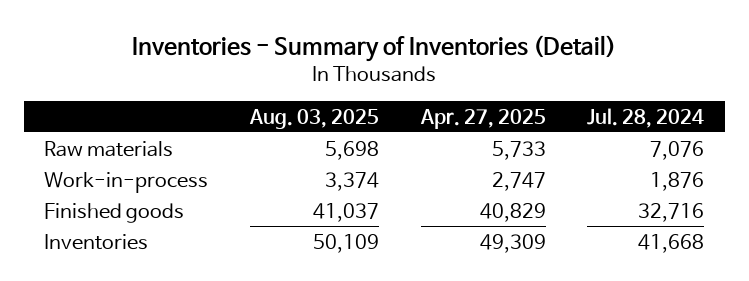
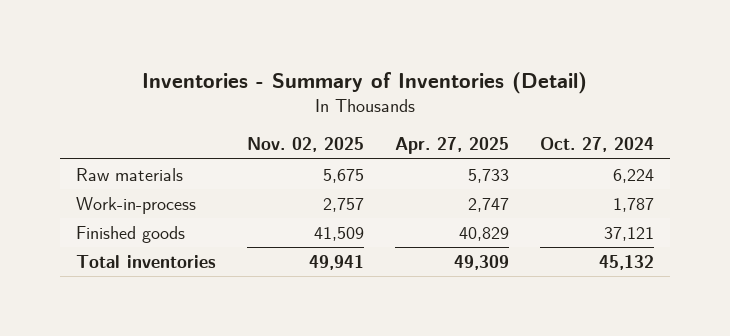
- | Aug. 03, 2025 | Apr. 27, 2025 | Jul. 28, 2024
+ | Nov. 02, 2025 | Apr. 27, 2025 | Oct. 27, 2024
- Inventories | 50,109 | 49,309 | 41,668
+ Total inventories | 49,941 | 49,309 | 45,132

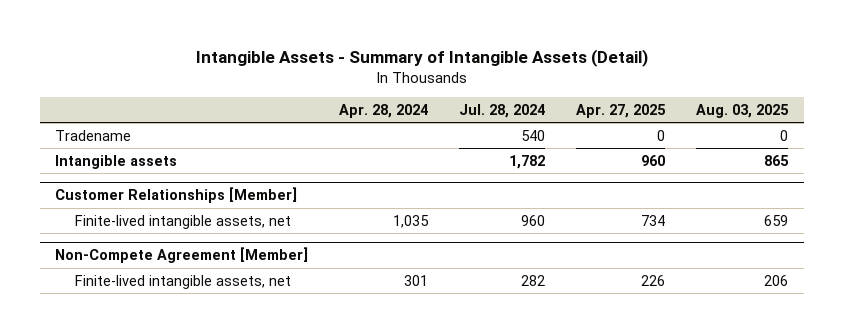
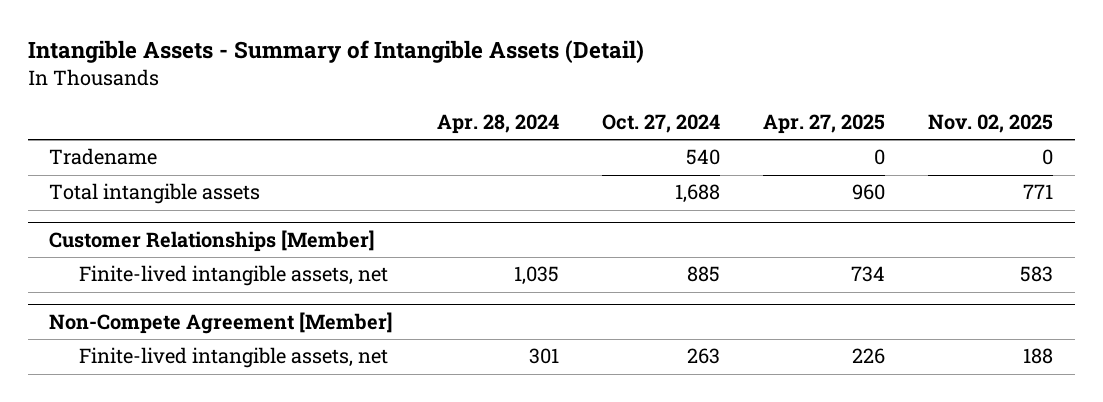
- | Apr. 28, 2024 | Jul. 28, 2024 | Apr. 27, 2025 | Aug. 03, 2025
+ | Apr. 28, 2024 | Oct. 27, 2024 | Apr. 27, 2025 | Nov. 02, 2025
- Intangible assets | | 1,782 | 960 | 865
+ Total intangible assets | | 1,688 | 960 | 771

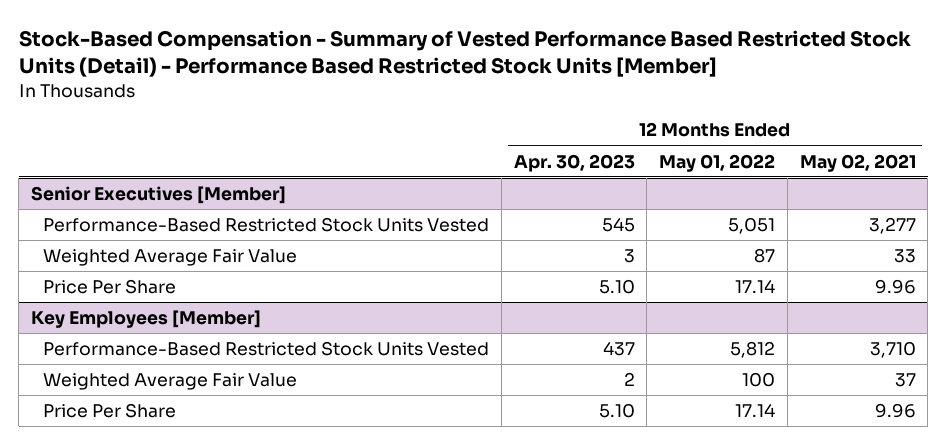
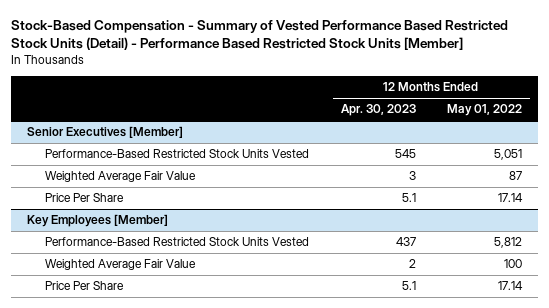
- | 12 Months Ended Apr. 30, 2023 | 12 Months Ended May 01, 2022 | 12 Months Ended May 02, 2021
+ | 12 Months Ended Apr. 30, 2023 | 12 Months Ended May 01, 2022
@ Senior Executives [Member]
- Price Per Share | 5.10 | 17.14 | 9.96
+ Price Per Share | 5.1 | 17.14
@ Key Employees [Member]
- Price Per Share | 5.10 | 17.14 | 9.96
+ Price Per Share | 5.1 | 17.14

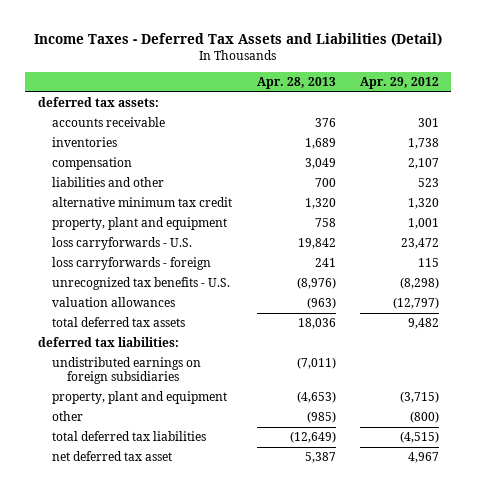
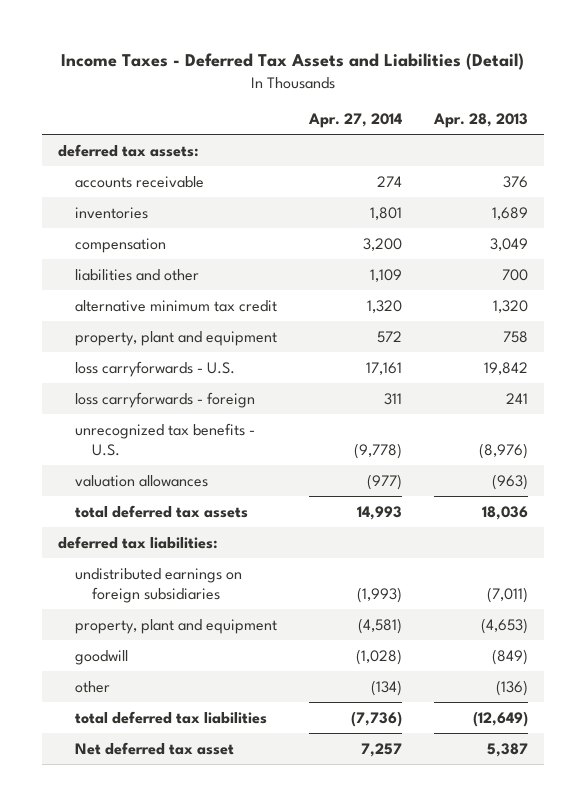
- | Apr. 28, 2013 | Apr. 29, 2012
+ | Apr. 27, 2014 | Apr. 28, 2013
- other | (985) | (800)
+ goodwill | (1,028) | (849)
+ other | (134) | (136)
- net deferred tax asset | 5,387 | 4,967
+ Net deferred tax asset | 7,257 | 5,387

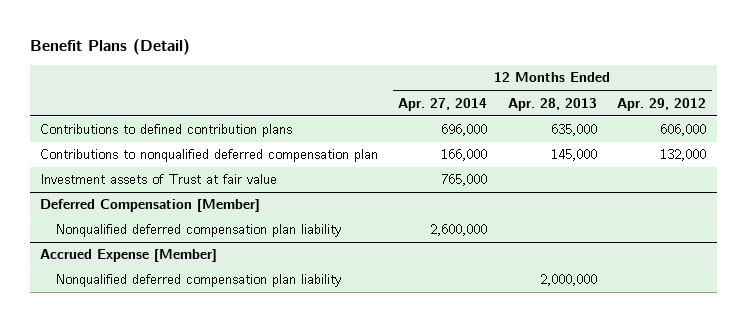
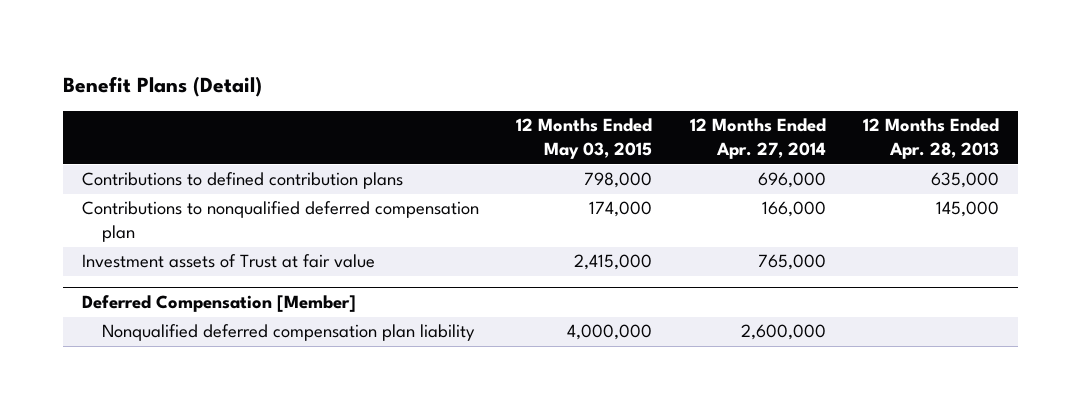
- | 12 Months Ended Apr. 27, 2014 | 12 Months Ended Apr. 28, 2013 | 12 Months Ended Apr. 29, 2012
+ | 12 Months Ended May 03, 2015 | 12 Months Ended Apr. 27, 2014 | 12 Months Ended Apr. 28, 2013
- Accrued Expense [Member]
- Nonqualified deferred compensation plan liability | | 2,000,000 |

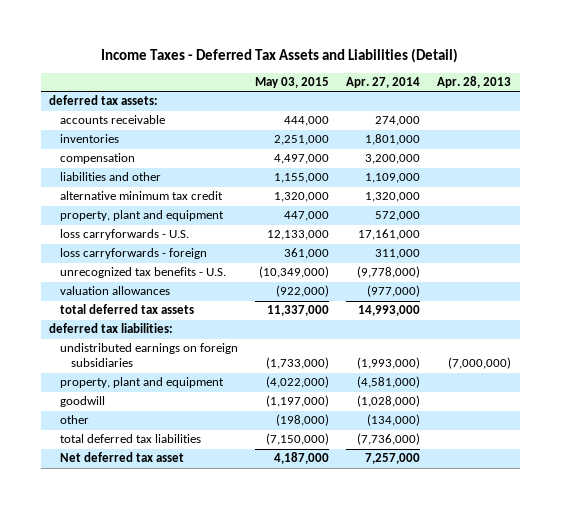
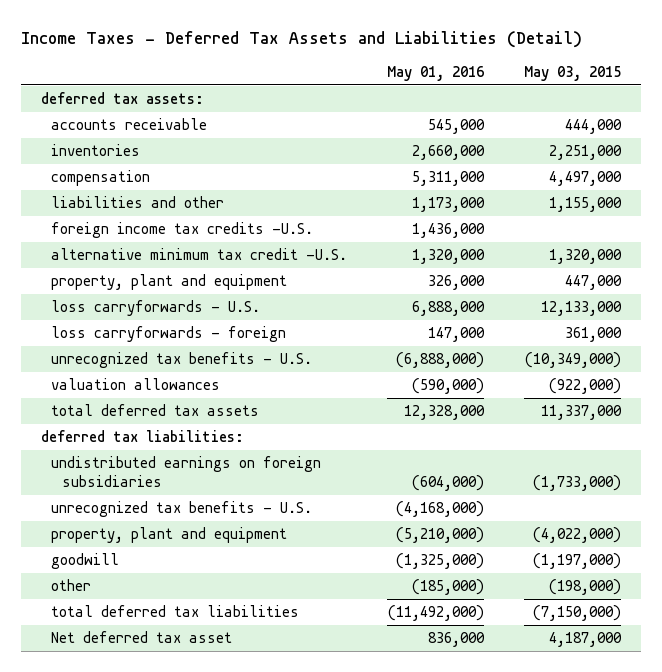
- | May 03, 2015 | Apr. 27, 2014 | Apr. 28, 2013
+ | May 01, 2016 | May 03, 2015
- alternative minimum tax credit | 1,320,000 | 1,320,000 |
+ foreign income tax credits -U.S. | 1,436,000 |
+ alternative minimum tax credit -U.S. | 1,320,000 | 1,320,000
+ unrecognized tax benefits - U.S. | (4,168,000) |

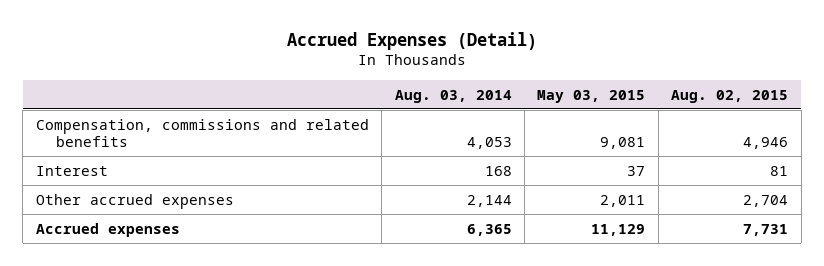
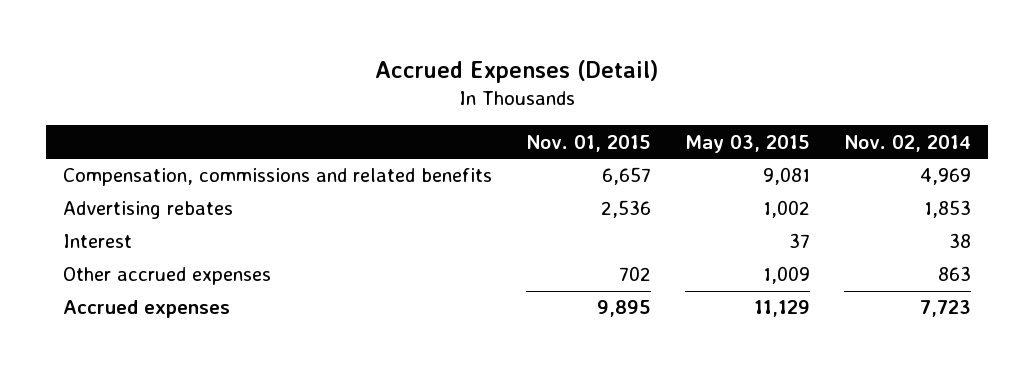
- | Aug. 03, 2014 | May 03, 2015 | Aug. 02, 2015
+ | Nov. 01, 2015 | May 03, 2015 | Nov. 02, 2014
+ Advertising rebates | 2,536 | 1,002 | 1,853
- Other accrued expenses | 2,144 | 2,011 | 2,704
+ Other accrued expenses | 702 | 1,009 | 863

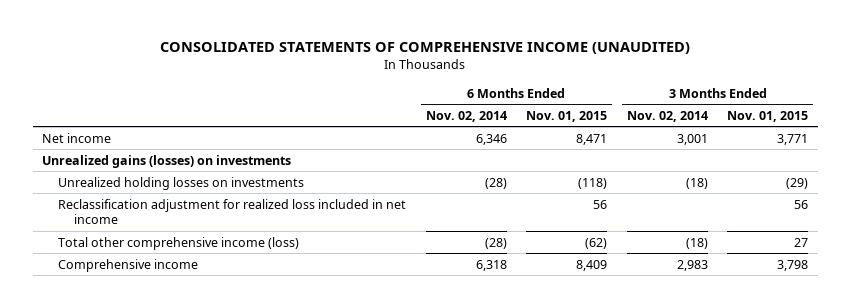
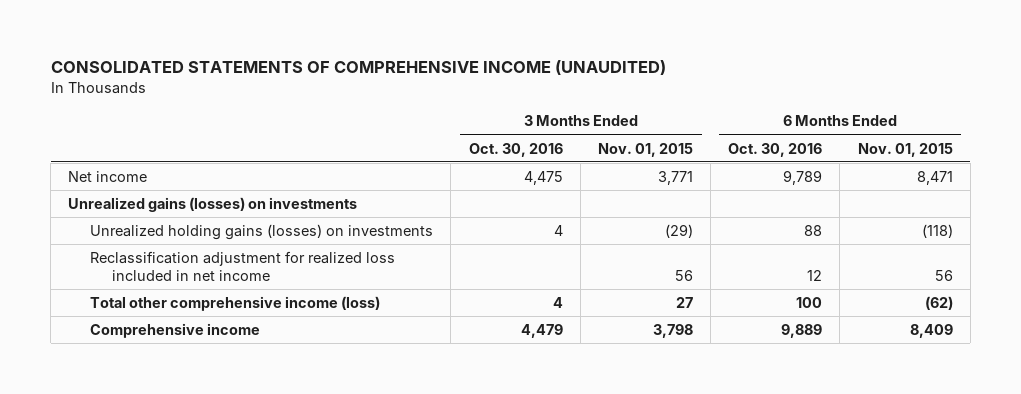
- | 6 Months Ended Nov. 02, 2014 | 6 Months Ended Nov. 01, 2015 | 3 Months Ended Nov. 02, 2014 | 3 Months Ended Nov. 01, 2015
+ | 3 Months Ended Oct. 30, 2016 | 3 Months Ended Nov. 01, 2015 | 6 Months Ended Oct. 30, 2016 | 6 Months Ended Nov. 01, 2015
- Unrealized holding losses on investments | (28) | (118) | (18) | (29)
+ Unrealized holding gains (losses) on investments | 4 | (29) | 88 | (118)

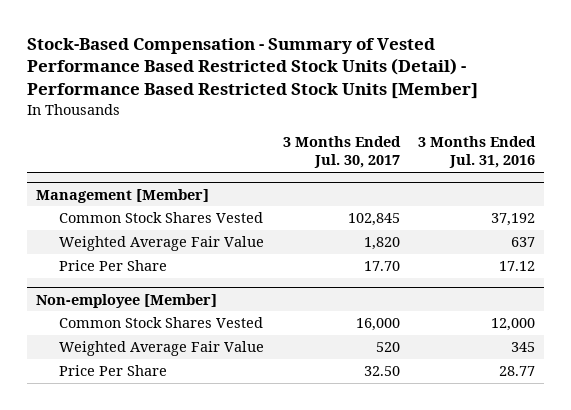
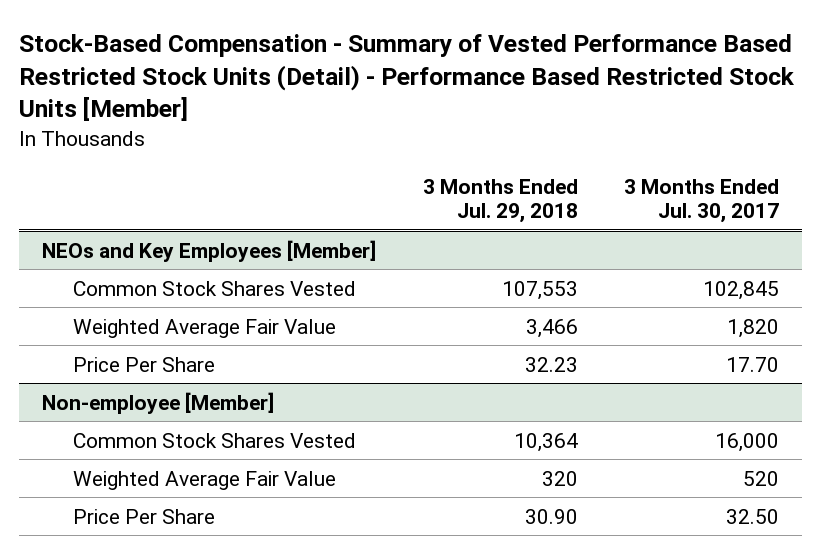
- | 3 Months Ended Jul. 30, 2017 | 3 Months Ended Jul. 31, 2016
+ | 3 Months Ended Jul. 29, 2018 | 3 Months Ended Jul. 30, 2017
- Management [Member]
+ NEOs and Key Employees [Member]

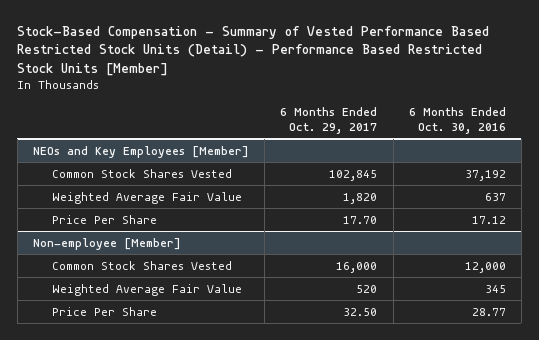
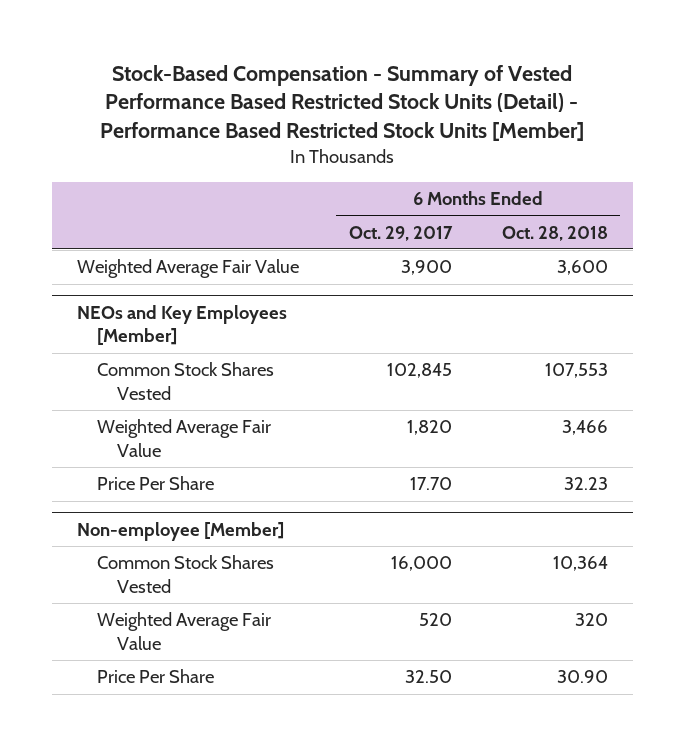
- | 6 Months Ended Oct. 29, 2017 | 6 Months Ended Oct. 30, 2016
+ | 6 Months Ended Oct. 29, 2017 | 6 Months Ended Oct. 28, 2018
+ Weighted Average Fair Value | 3,900 | 3,600

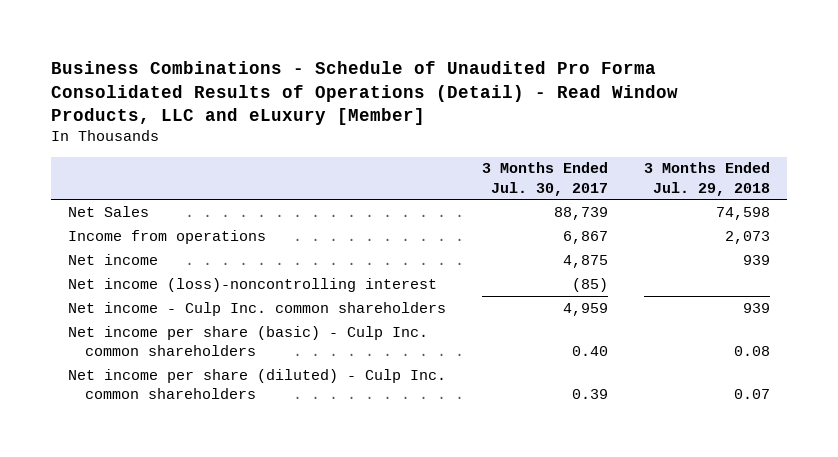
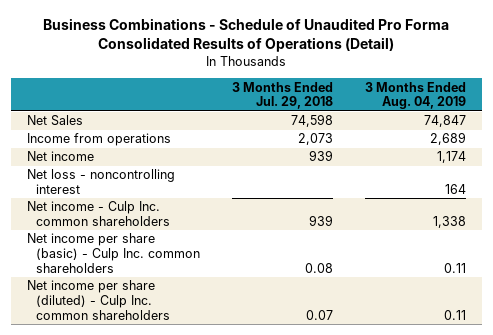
- Business Combinations - Schedule of Unaudited Pro Forma Consolidated Results of Operations (Detail) - Read Window Products, LLC and eLuxury [Member]
+ Business Combinations - Schedule of Unaudited Pro Forma Consolidated Results of Operations (Detail)
- | 3 Months Ended Jul. 30, 2017 | 3 Months Ended Jul. 29, 2018
+ | 3 Months Ended Jul. 29, 2018 | 3 Months Ended Aug. 04, 2019
- Net income (loss)-noncontrolling interest | (85) |
+ Net loss - noncontrolling interest | | 164

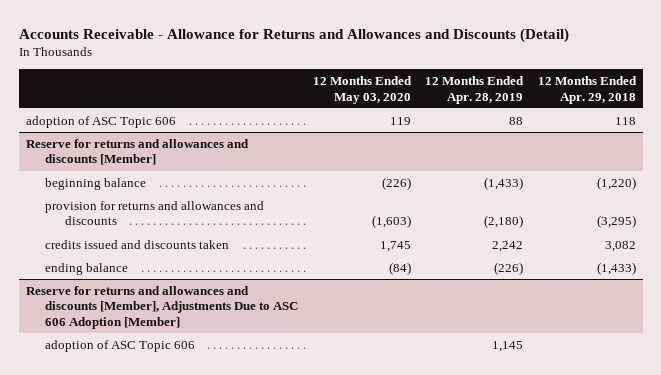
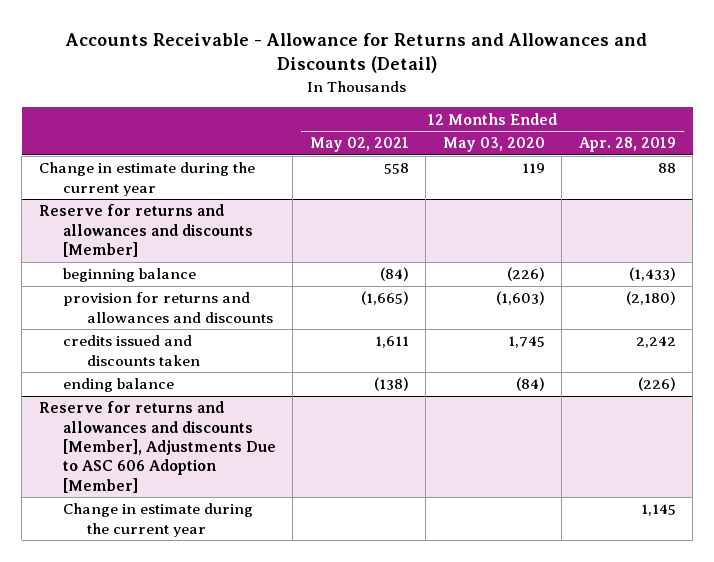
- | 12 Months Ended May 03, 2020 | 12 Months Ended Apr. 28, 2019 | 12 Months Ended Apr. 29, 2018
+ | 12 Months Ended May 02, 2021 | 12 Months Ended May 03, 2020 | 12 Months Ended Apr. 28, 2019
- adoption of ASC Topic 606 | 119 | 88 | 118
+ Change in estimate during the current year | 558 | 119 | 88
@ Reserve for returns and allowances and discounts [Member], Adjustments Due to ASC 606 Adoption [Member]
- adoption of ASC Topic 606 | | 1,145 |
+ Change in estimate during the current year | | | 1,145

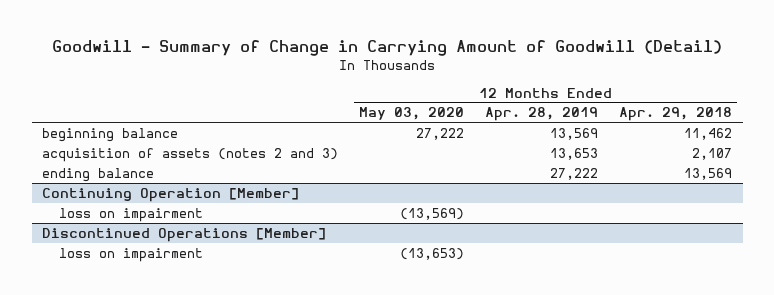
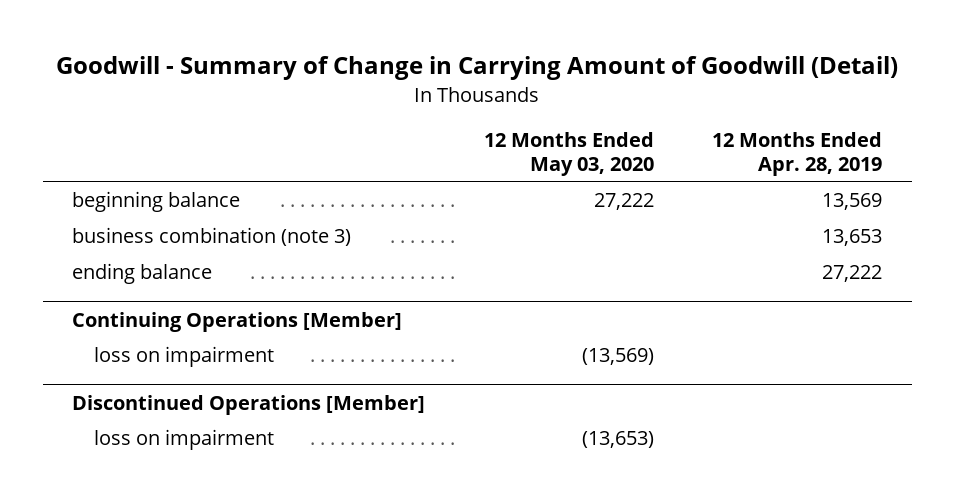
- | 12 Months Ended May 03, 2020 | 12 Months Ended Apr. 28, 2019 | 12 Months Ended Apr. 29, 2018
+ | 12 Months Ended May 03, 2020 | 12 Months Ended Apr. 28, 2019
- acquisition of assets (notes 2 and 3) | | 13,653 | 2,107
+ business combination (note 3) | | 13,653
- Continuing Operation [Member]
+ Continuing Operations [Member]

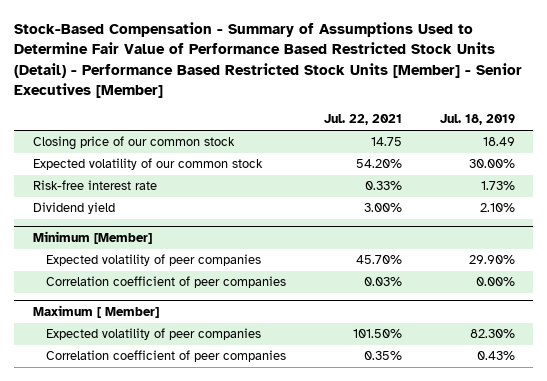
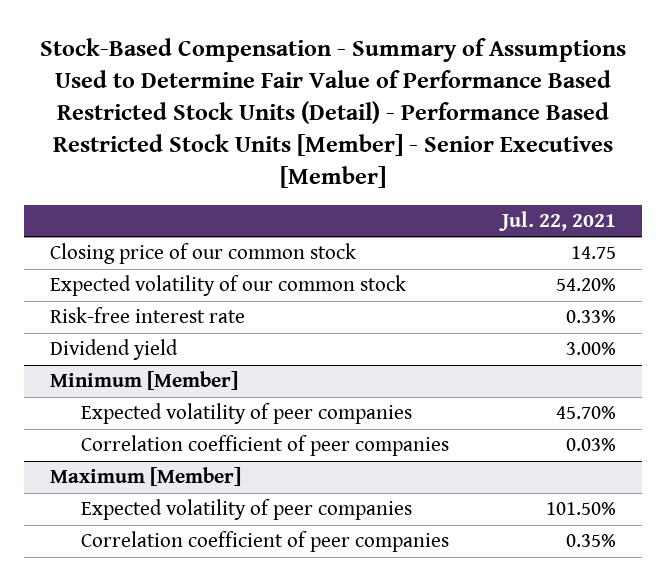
- | Jul. 22, 2021 | Jul. 18, 2019
+ | Jul. 22, 2021
- Maximum [ Member]
+ Maximum [Member]

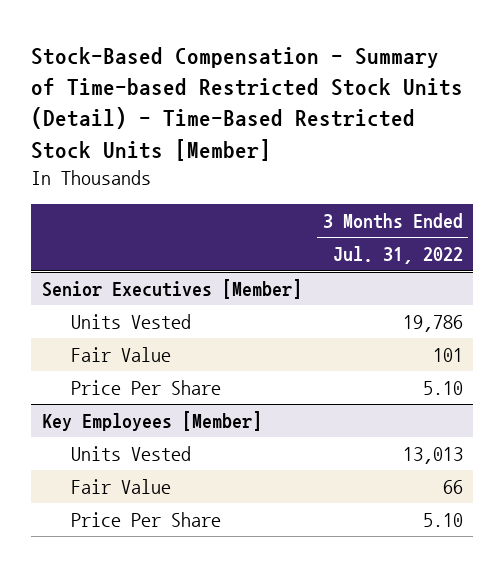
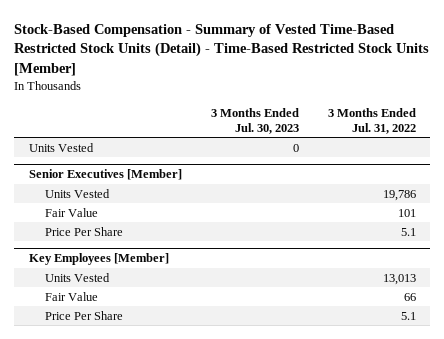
- Stock-Based Compensation - Summary of Time-based Restricted Stock Units (Detail) - Time-Based Restricted Stock Units [Member]
+ Stock-Based Compensation - Summary of Vested Time-Based Restricted Stock Units (Detail) - Time-Based Restricted Stock Units [Member]
- | 3 Months Ended Jul. 31, 2022
+ | 3 Months Ended Jul. 30, 2023 | 3 Months Ended Jul. 31, 2022
+ Units Vested | 0 |
@ Senior Executives [Member]
- Price Per Share | 5.10
+ Price Per Share | | 5.1
@ Key Employees [Member]
- Price Per Share | 5.10
+ Price Per Share | | 5.1

